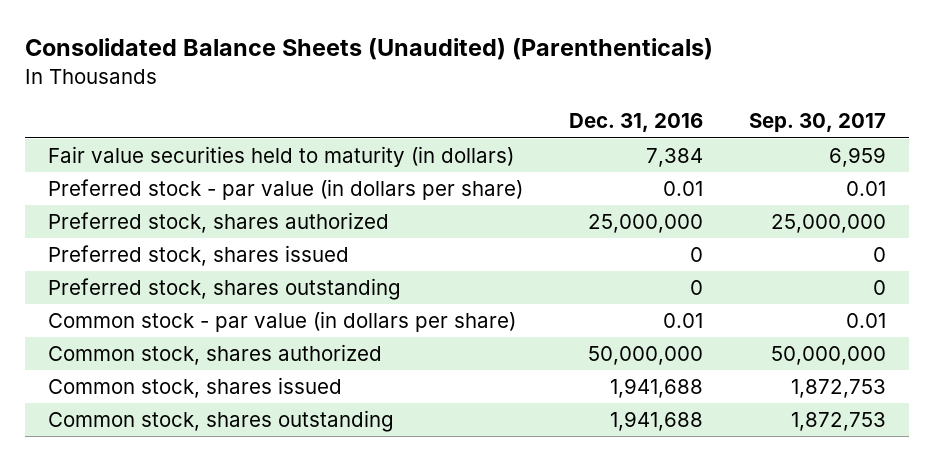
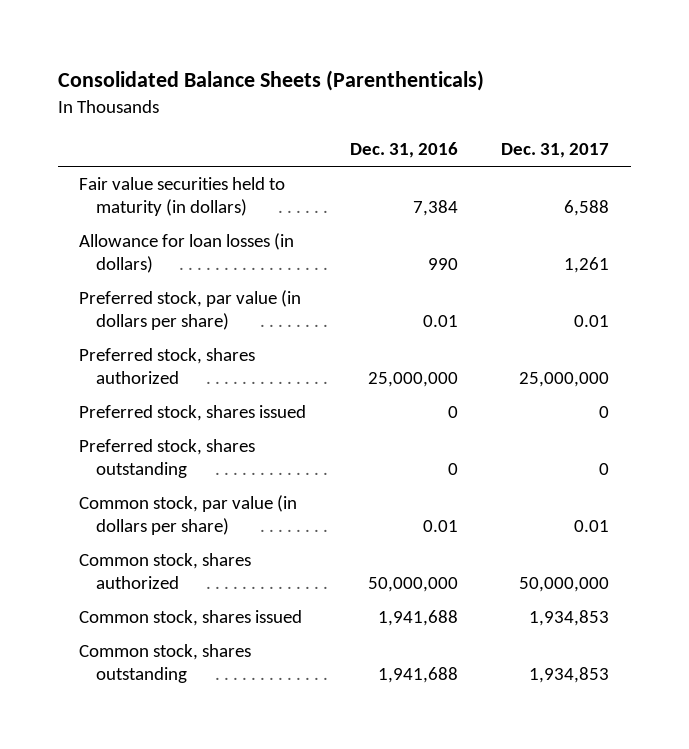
- Consolidated Balance Sheets (Unaudited) (Parenthenticals)
+ Consolidated Balance Sheets (Parenthenticals)
- | Dec. 31, 2016 | Sep. 30, 2017
+ | Dec. 31, 2016 | Dec. 31, 2017
- Preferred stock - par value (in dollars per share) | 0.01 | 0.01
+ Allowance for loan losses (in dollars) | 990 | 1,261
+ Preferred stock, par value (in dollars per share) | 0.01 | 0.01
- Common stock - par value (in dollars per share) | 0.01 | 0.01
+ Common stock, par value (in dollars per share) | 0.01 | 0.01

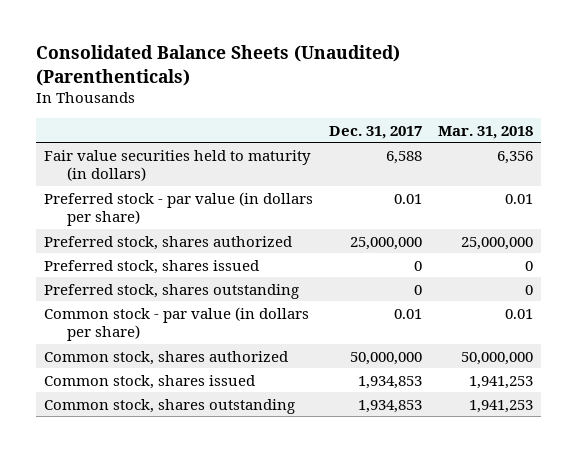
- Consolidated Balance Sheets (Parenthenticals)
+ Consolidated Balance Sheets (Unaudited) (Parenthenticals)
- | Dec. 31, 2016 | Dec. 31, 2017
+ | Dec. 31, 2017 | Mar. 31, 2018
- Allowance for loan losses (in dollars) | 990 | 1,261
- Preferred stock, par value (in dollars per share) | 0.01 | 0.01
+ Preferred stock - par value (in dollars per share) | 0.01 | 0.01
- Common stock, par value (in dollars per share) | 0.01 | 0.01
+ Common stock - par value (in dollars per share) | 0.01 | 0.01

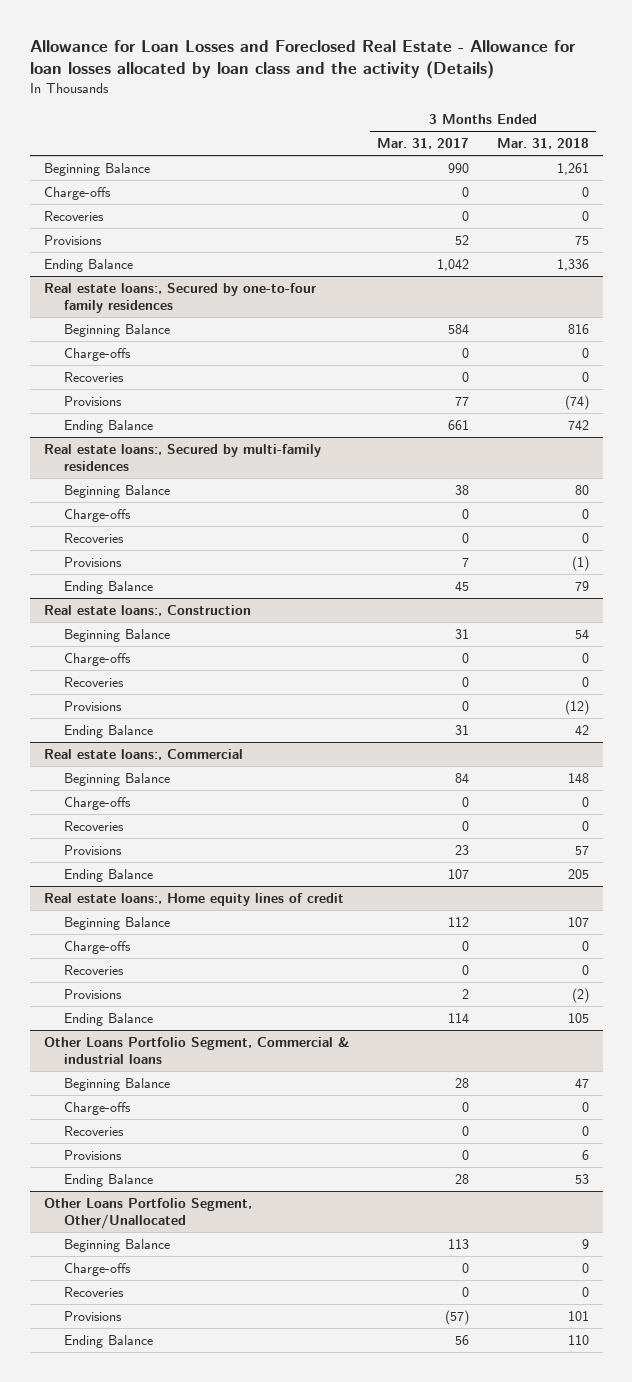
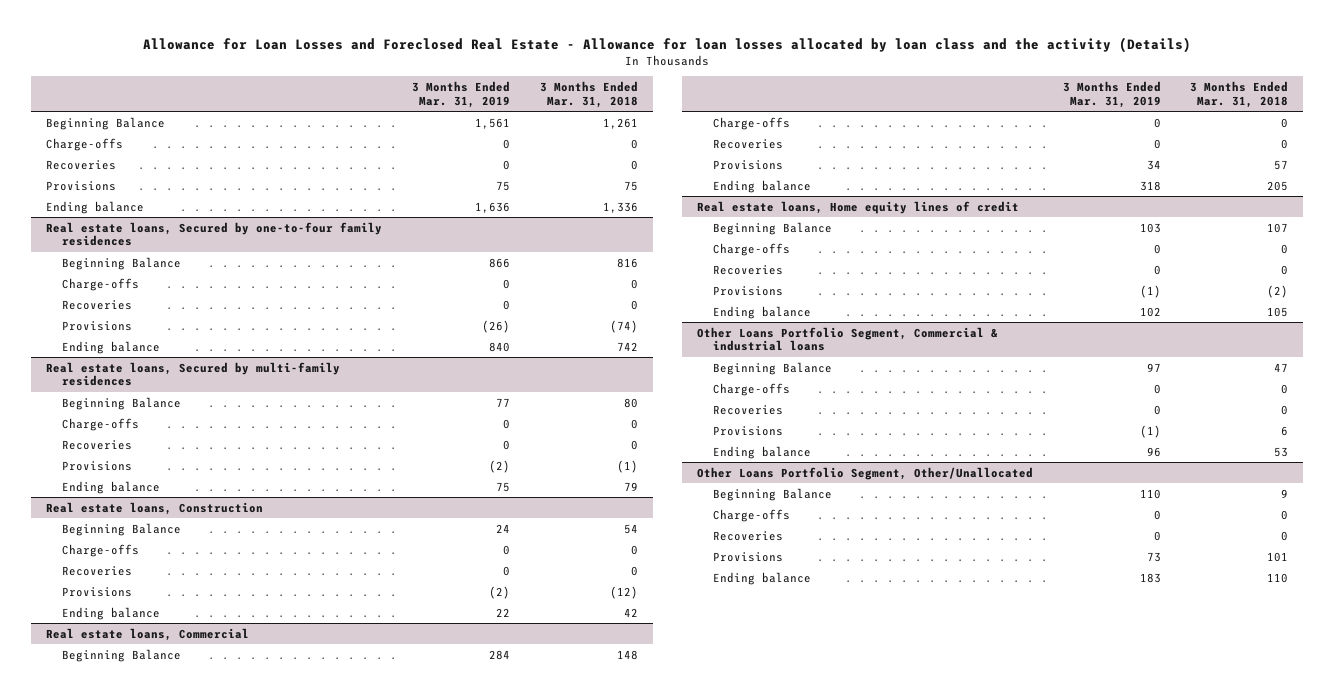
- | 3 Months Ended Mar. 31, 2017 | 3 Months Ended Mar. 31, 2018
+ | 3 Months Ended Mar. 31, 2019 | 3 Months Ended Mar. 31, 2018
- Ending Balance | 1,042 | 1,336
- Real estate loans:, Secured by one-to-four family residences
+ Ending balance | 1,636 | 1,336
+ Real estate loans, Secured by one-to-four family residences
- Ending Balance | 661 | 742
- Real estate loans:, Secured by multi-family residences
+ Ending balance | 840 | 742
+ Real estate loans, Secured by multi-family residences
- Ending Balance | 45 | 79
- Real estate loans:, Construction
+ Ending balance | 75 | 79
+ Real estate loans, Construction
- Ending Balance | 31 | 42
- Real estate loans:, Commercial
+ Ending balance | 22 | 42
+ Real estate loans, Commercial
- Ending Balance | 107 | 205
- Real estate loans:, Home equity lines of credit
+ Ending balance | 318 | 205
+ Real estate loans, Home equity lines of credit
- Ending Balance | 114 | 105
+ Ending balance | 102 | 105
@ Other Loans Portfolio Segment, Commercial & industrial loans
- Ending Balance | 28 | 53
+ Ending balance | 96 | 53
@ Other Loans Portfolio Segment, Other/Unallocated
- Ending Balance | 56 | 110
+ Ending balance | 183 | 110

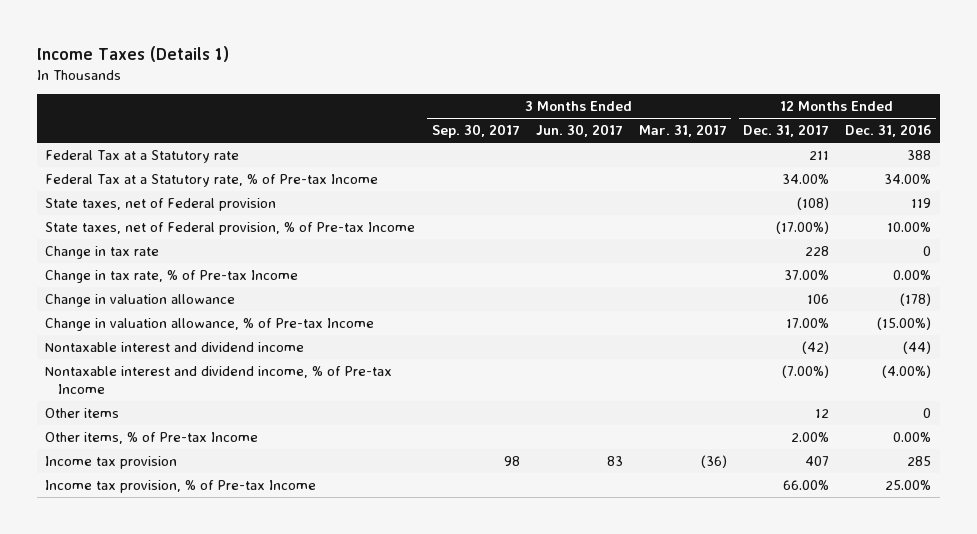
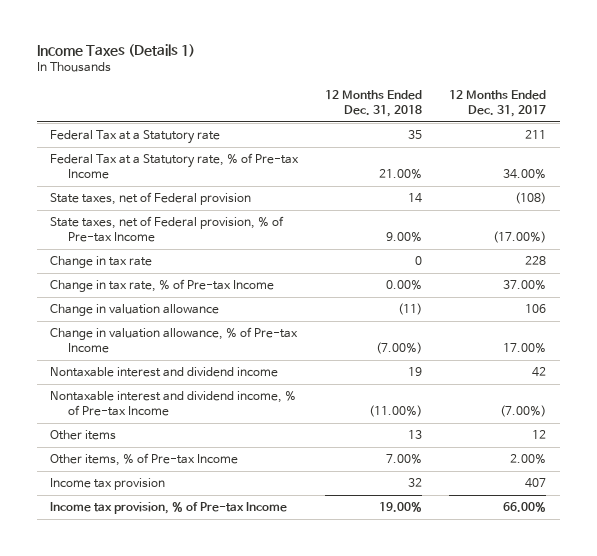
- | 3 Months Ended Sep. 30, 2017 | 3 Months Ended Jun. 30, 2017 | 3 Months Ended Mar. 31, 2017 | 12 Months Ended Dec. 31, 2017 | 12 Months Ended Dec. 31, 2016
+ | 12 Months Ended Dec. 31, 2018 | 12 Months Ended Dec. 31, 2017
- Nontaxable interest and dividend income | | | | (42) | (44)
+ Nontaxable interest and dividend income | 19 | 42

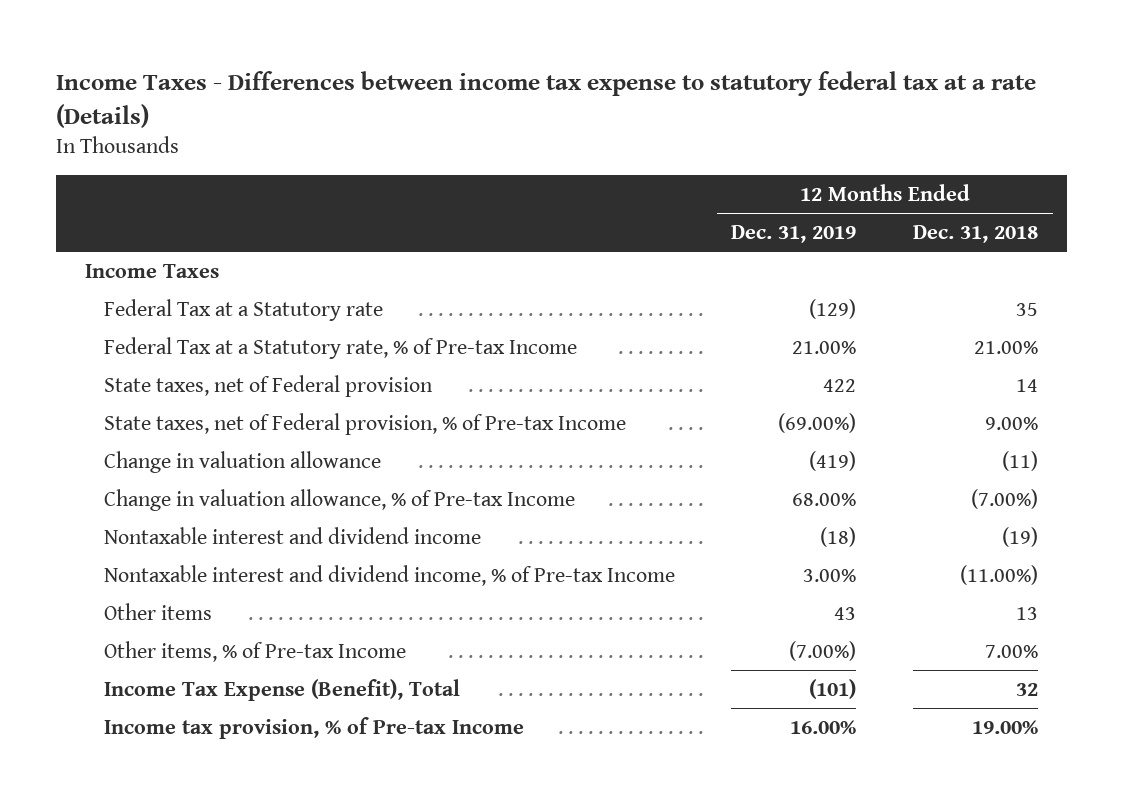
- Income Taxes (Details 1)
+ Income Taxes - Differences between income tax expense to statutory federal tax at a rate (Details)
- | 12 Months Ended Dec. 31, 2018 | 12 Months Ended Dec. 31, 2017
+ | 12 Months Ended Dec. 31, 2019 | 12 Months Ended Dec. 31, 2018
+ Income Taxes
- Change in tax rate | 0 | 228
- Change in tax rate, % of Pre-tax Income | 0.00% | 37.00%
- Nontaxable interest and dividend income | 19 | 42
+ Nontaxable interest and dividend income | (18) | (19)
- Income tax provision | 32 | 407
+ Income Tax Expense (Benefit), Total | (101) | 32

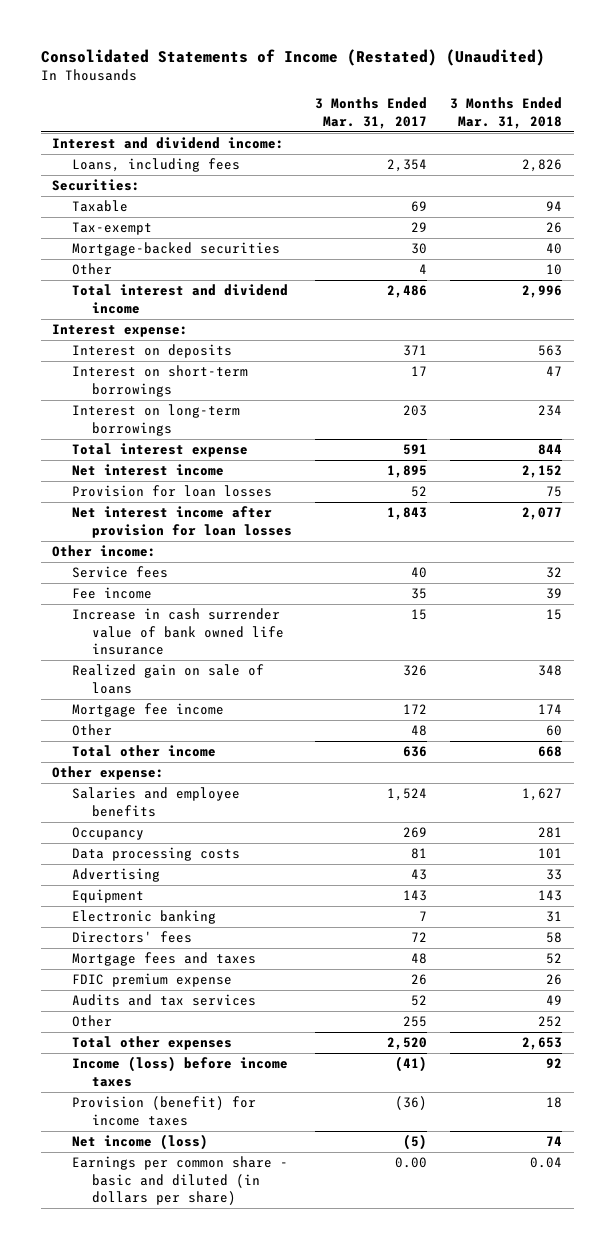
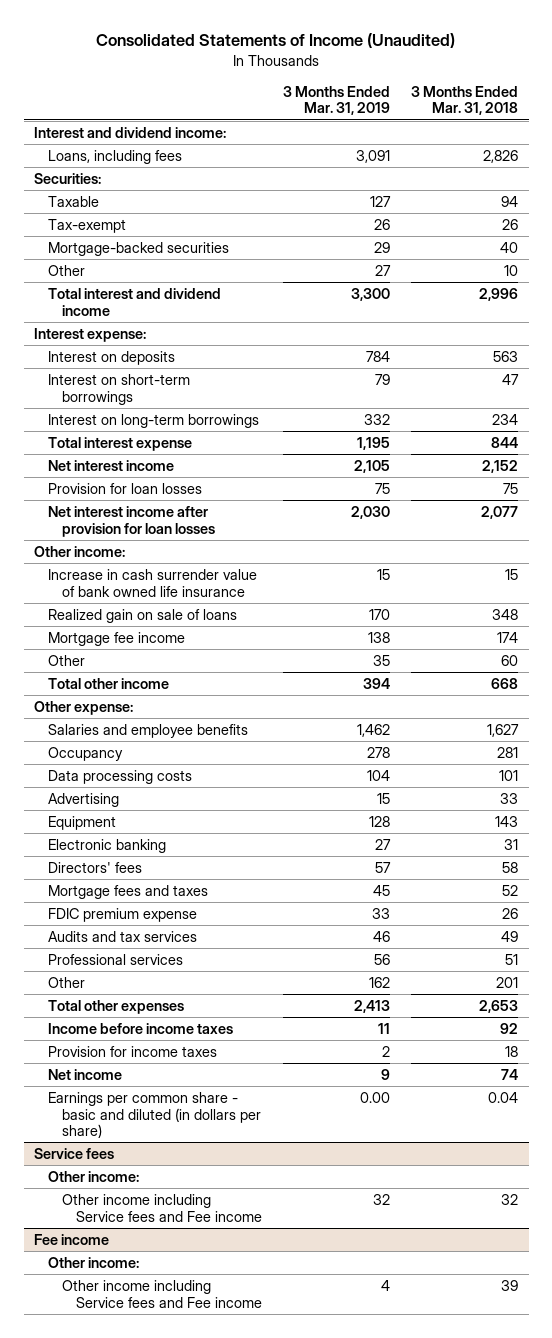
- Consolidated Statements of Income (Restated) (Unaudited)
+ Consolidated Statements of Income (Unaudited)
- | 3 Months Ended Mar. 31, 2017 | 3 Months Ended Mar. 31, 2018
+ | 3 Months Ended Mar. 31, 2019 | 3 Months Ended Mar. 31, 2018
- Service fees | 40 | 32
- Fee income | 35 | 39
- Other | 255 | 252
+ Professional services | 56 | 51
+ Other | 162 | 201
- Income (loss) before income taxes | (41) | 92
- Provision (benefit) for income taxes | (36) | 18
- Net income (loss) | (5) | 74
+ Income before income taxes | 11 | 92
+ Provision for income taxes | 2 | 18
+ Net income | 9 | 74
+ Service fees
+ Other income:
+ Other income including Service fees and Fee income | 32 | 32
+ Fee income
+ Other income:
+ Other income including Service fees and Fee income | 4 | 39

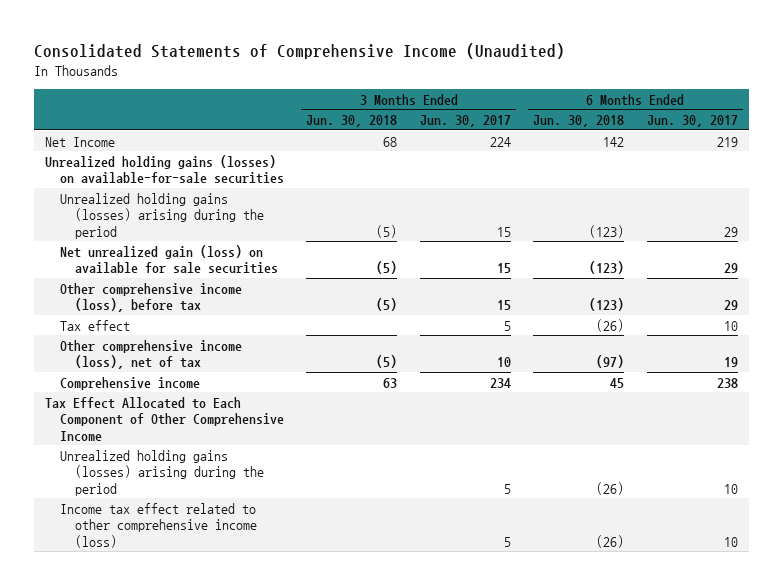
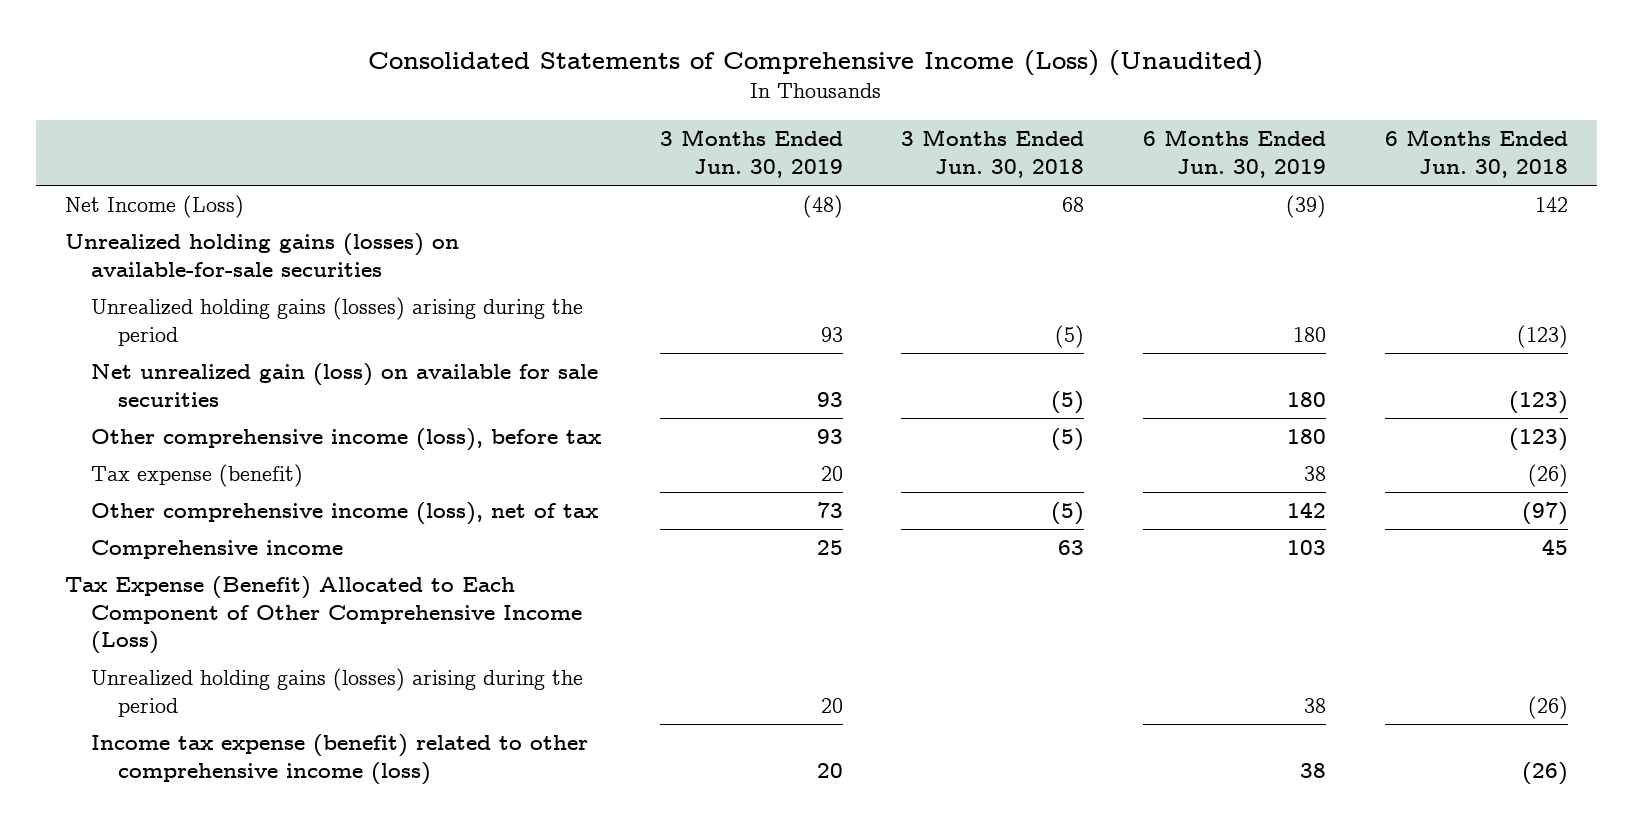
- Consolidated Statements of Comprehensive Income (Unaudited)
+ Consolidated Statements of Comprehensive Income (Loss) (Unaudited)
- | 3 Months Ended Jun. 30, 2018 | 3 Months Ended Jun. 30, 2017 | 6 Months Ended Jun. 30, 2018 | 6 Months Ended Jun. 30, 2017
+ | 3 Months Ended Jun. 30, 2019 | 3 Months Ended Jun. 30, 2018 | 6 Months Ended Jun. 30, 2019 | 6 Months Ended Jun. 30, 2018
- Net Income | 68 | 224 | 142 | 219
+ Net Income (Loss) | (48) | 68 | (39) | 142
- Tax effect | | 5 | (26) | 10
+ Tax expense (benefit) | 20 | | 38 | (26)
- Tax Effect Allocated to Each Component of Other Comprehensive Income
+ Tax Expense (Benefit) Allocated to Each Component of Other Comprehensive Income (Loss)
- Income tax effect related to other comprehensive income (loss) | | 5 | (26) | 10
+ Income tax expense (benefit) related to other comprehensive income (loss) | 20 | | 38 | (26)

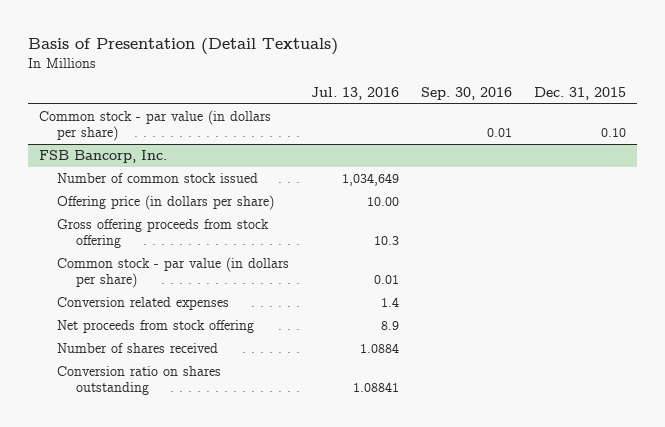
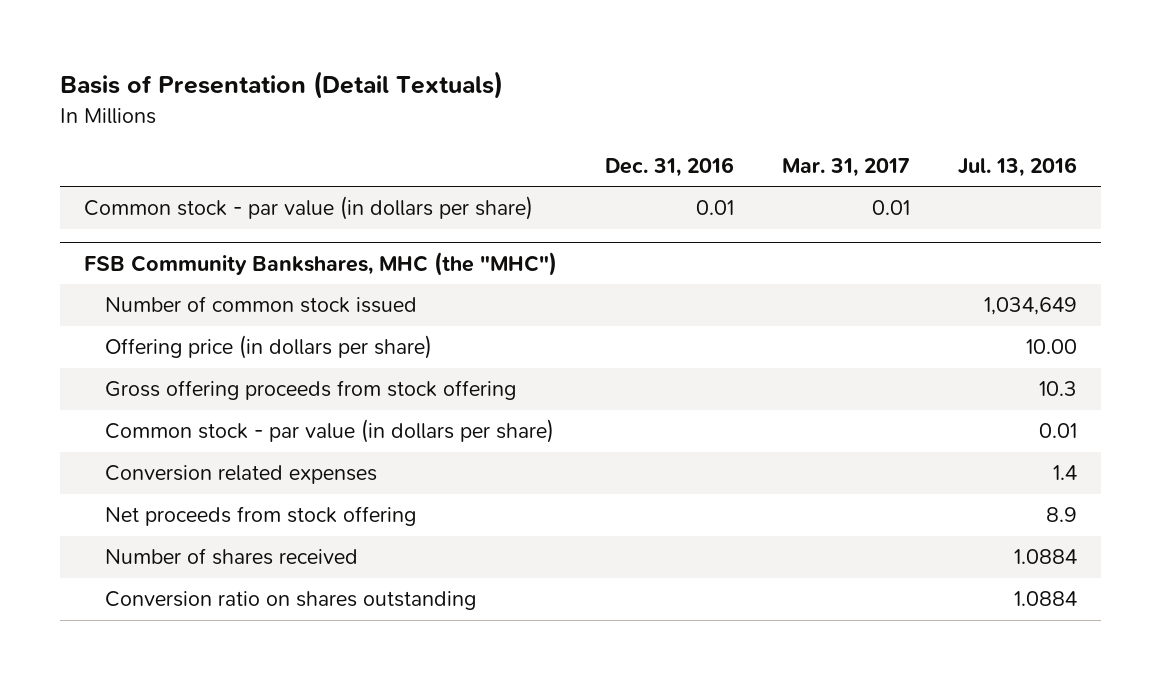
- | Jul. 13, 2016 | Sep. 30, 2016 | Dec. 31, 2015
+ | Dec. 31, 2016 | Mar. 31, 2017 | Jul. 13, 2016
- FSB Bancorp, Inc.
+ FSB Community Bankshares, MHC (the "MHC")
- Conversion ratio on shares outstanding | 1.08841 | |
+ Conversion ratio on shares outstanding | | | 1.0884

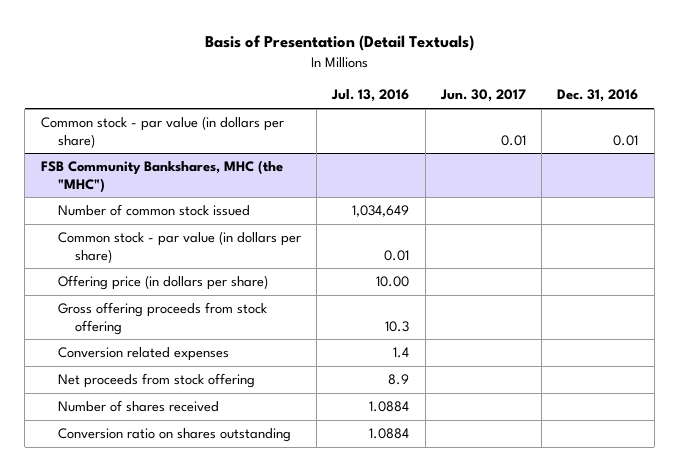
- | Dec. 31, 2016 | Mar. 31, 2017 | Jul. 13, 2016
+ | Jul. 13, 2016 | Jun. 30, 2017 | Dec. 31, 2016
@ FSB Community Bankshares, MHC (the "MHC")
moved up: Common stock - par value (in dollars per share) | 0.01 | |

